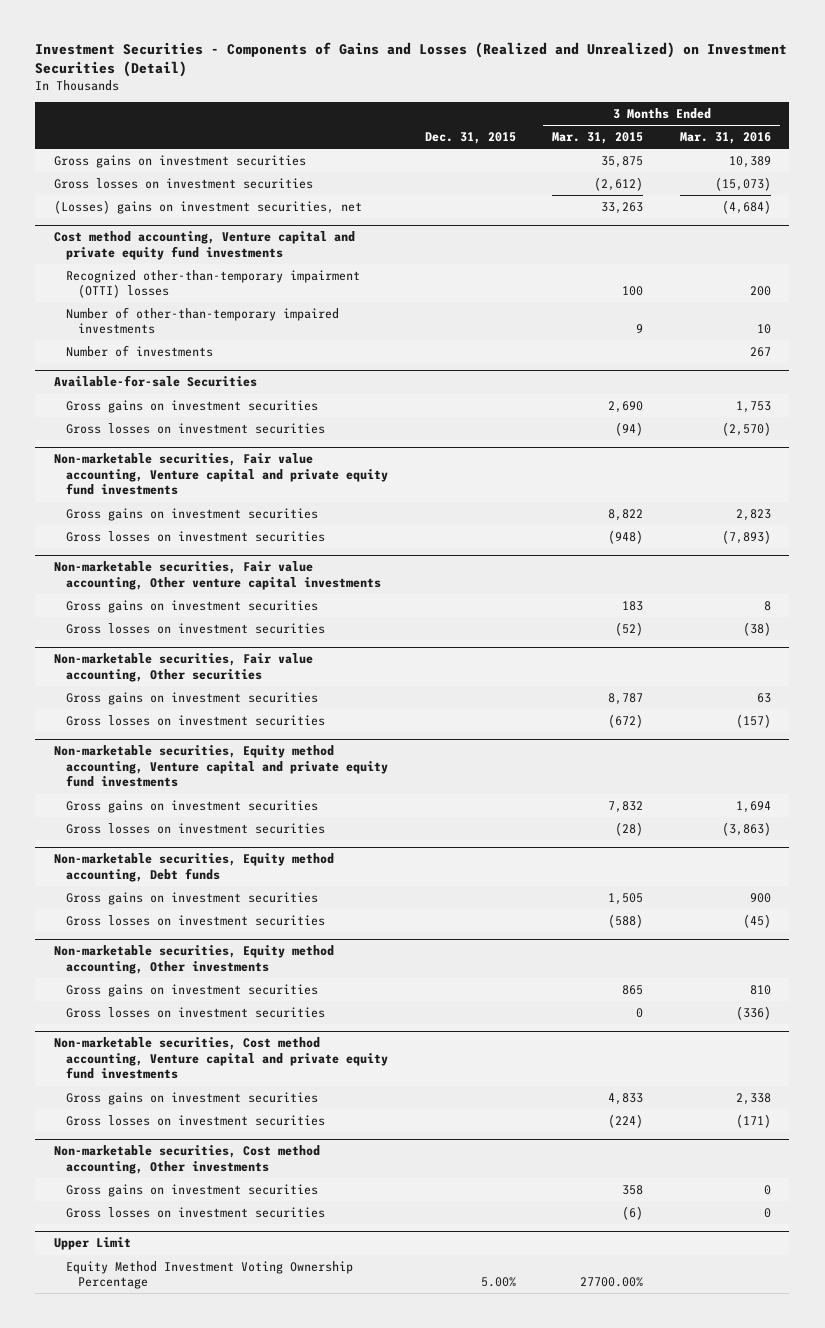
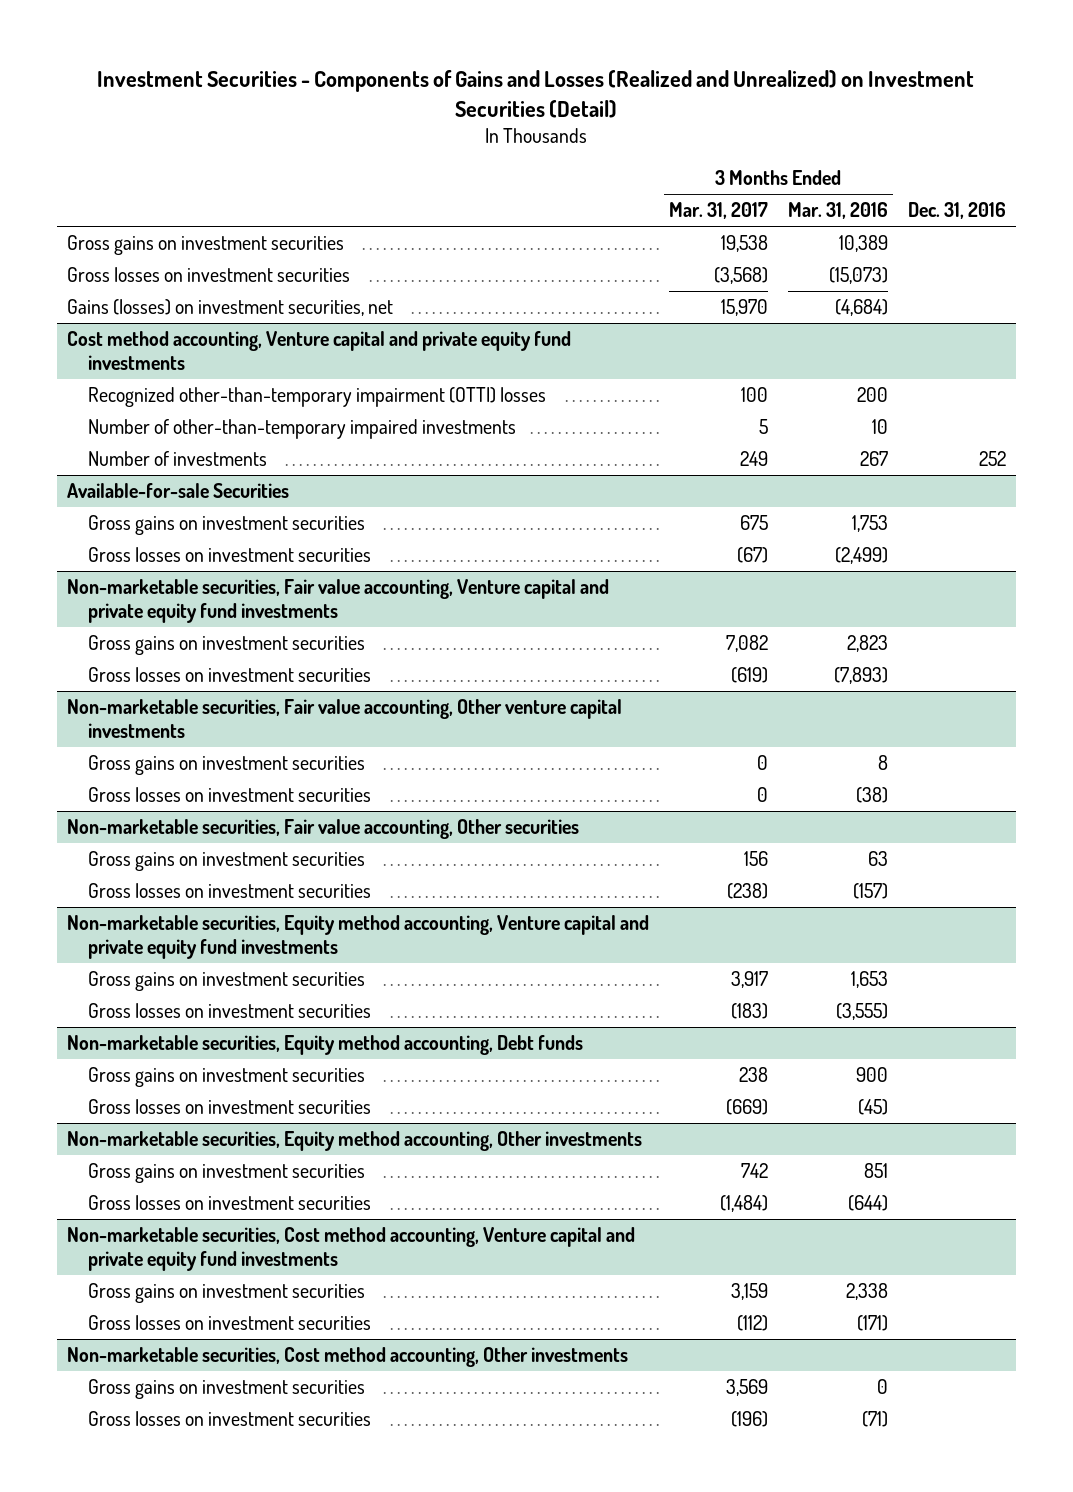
- | Dec. 31, 2015 | 3 Months Ended Mar. 31, 2015 | 3 Months Ended Mar. 31, 2016
+ | 3 Months Ended Mar. 31, 2017 | 3 Months Ended Mar. 31, 2016 | Dec. 31, 2016
- (Losses) gains on investment securities, net | | 33,263 | (4,684)
+ Gains (losses) on investment securities, net | 15,970 | (4,684) |
@ Available-for-sale Securities
- Gross losses on investment securities | | (94) | (2,570)
+ Gross losses on investment securities | (67) | (2,499) |
@ Non-marketable securities, Equity method accounting, Venture capital and private equity fund investments
- Gross gains on investment securities | | 7,832 | 1,694
- Gross losses on investment securities | | (28) | (3,863)
+ Gross gains on investment securities | 3,917 | 1,653 |
+ Gross losses on investment securities | (183) | (3,555) |
@ Non-marketable securities, Equity method accounting, Other investments
- Gross gains on investment securities | | 865 | 810
- Gross losses on investment securities | | 0 | (336)
+ Gross gains on investment securities | 742 | 851 |
+ Gross losses on investment securities | (1,484) | (644) |
@ Non-marketable securities, Cost method accounting, Other investments
- Gross losses on investment securities | | (6) | 0
- Upper Limit
- Equity Method Investment Voting Ownership Percentage | 5.00% | 27700.00% |
@ Non-marketable securities, Cost method accounting, Other investments
+ Gross losses on investment securities | (196) | (71) |

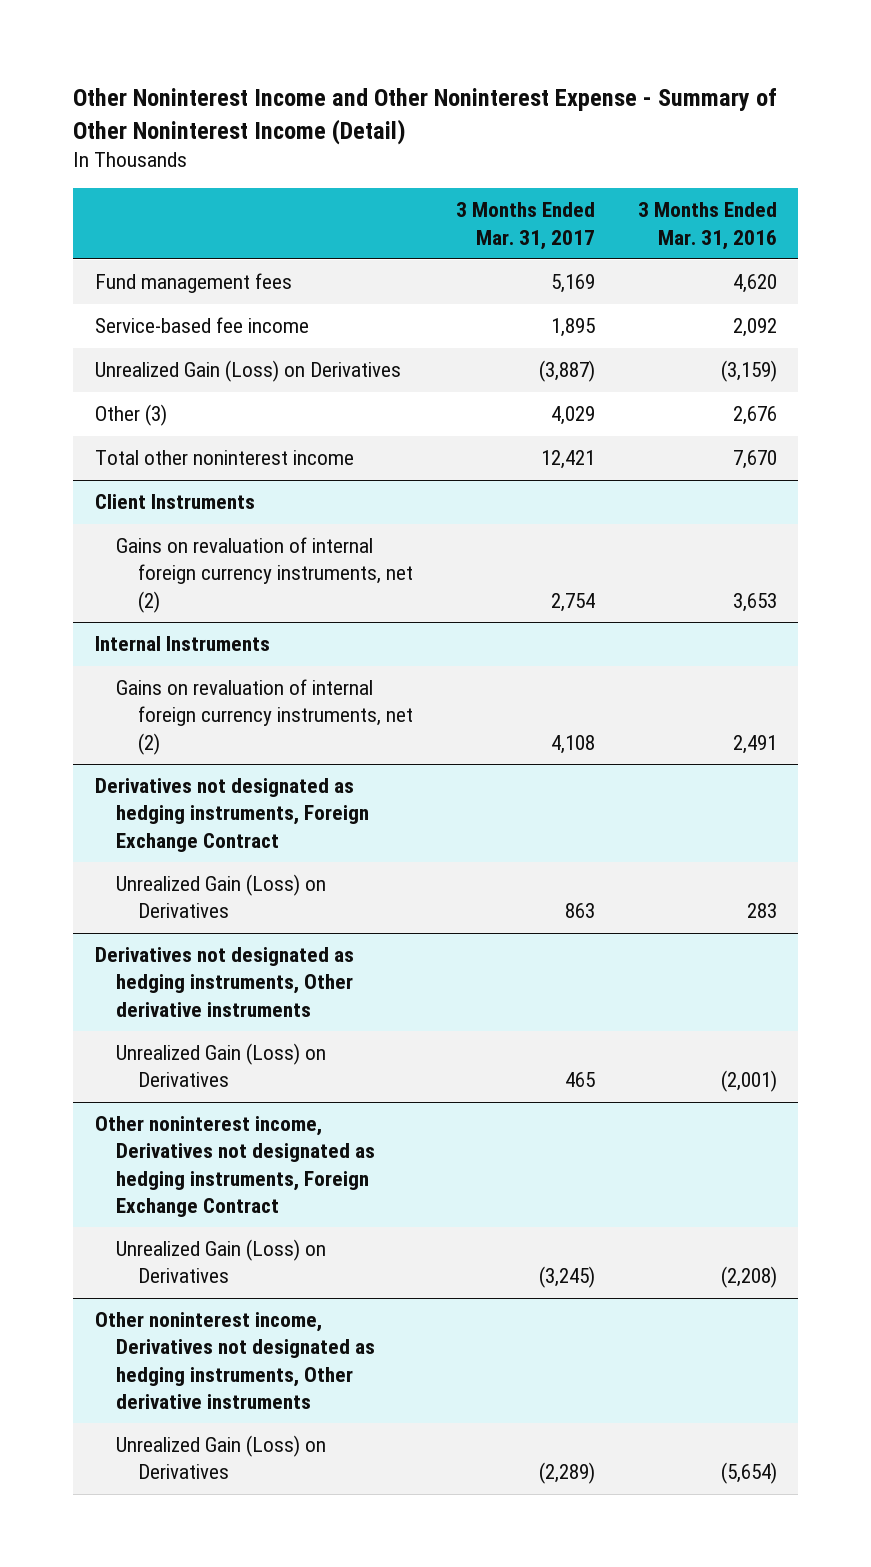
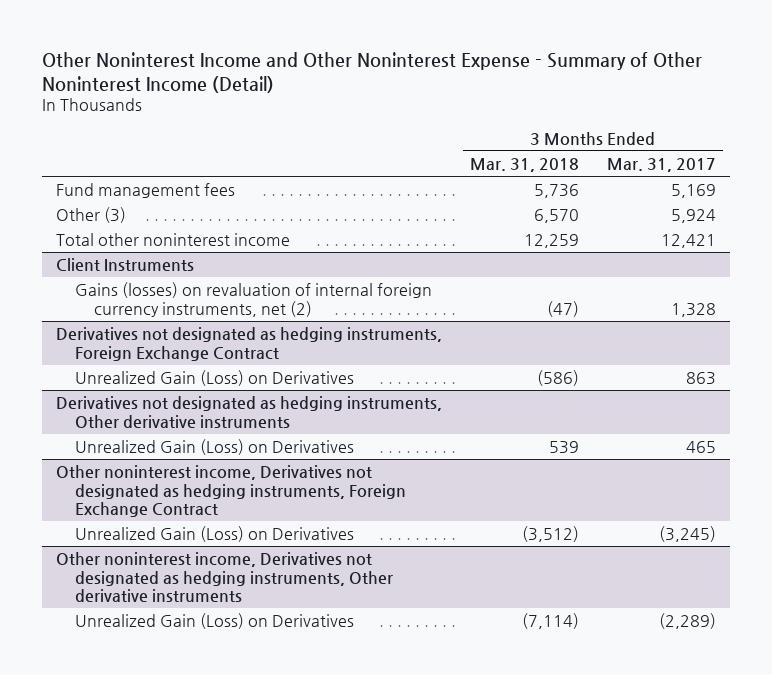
- | 3 Months Ended Mar. 31, 2017 | 3 Months Ended Mar. 31, 2016
+ | 3 Months Ended Mar. 31, 2018 | 3 Months Ended Mar. 31, 2017
- Service-based fee income | 1,895 | 2,092
- Unrealized Gain (Loss) on Derivatives | (3,887) | (3,159)
- Other (3) | 4,029 | 2,676
+ Other (3) | 6,570 | 5,924
@ Client Instruments
- Gains on revaluation of internal foreign currency instruments, net (2) | 2,754 | 3,653
- Internal Instruments
- Gains on revaluation of internal foreign currency instruments, net (2) | 4,108 | 2,491
@ Client Instruments
+ Gains (losses) on revaluation of internal foreign currency instruments, net (2) | (47) | 1,328

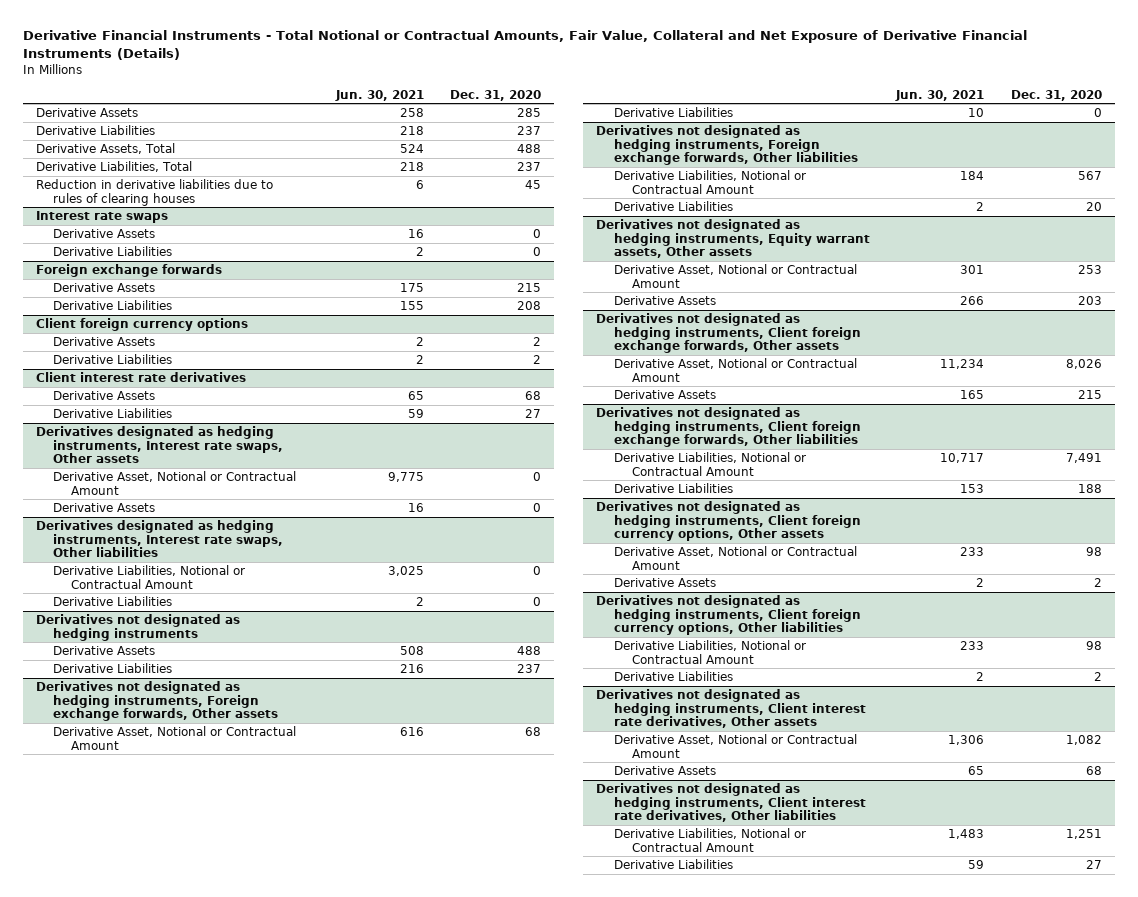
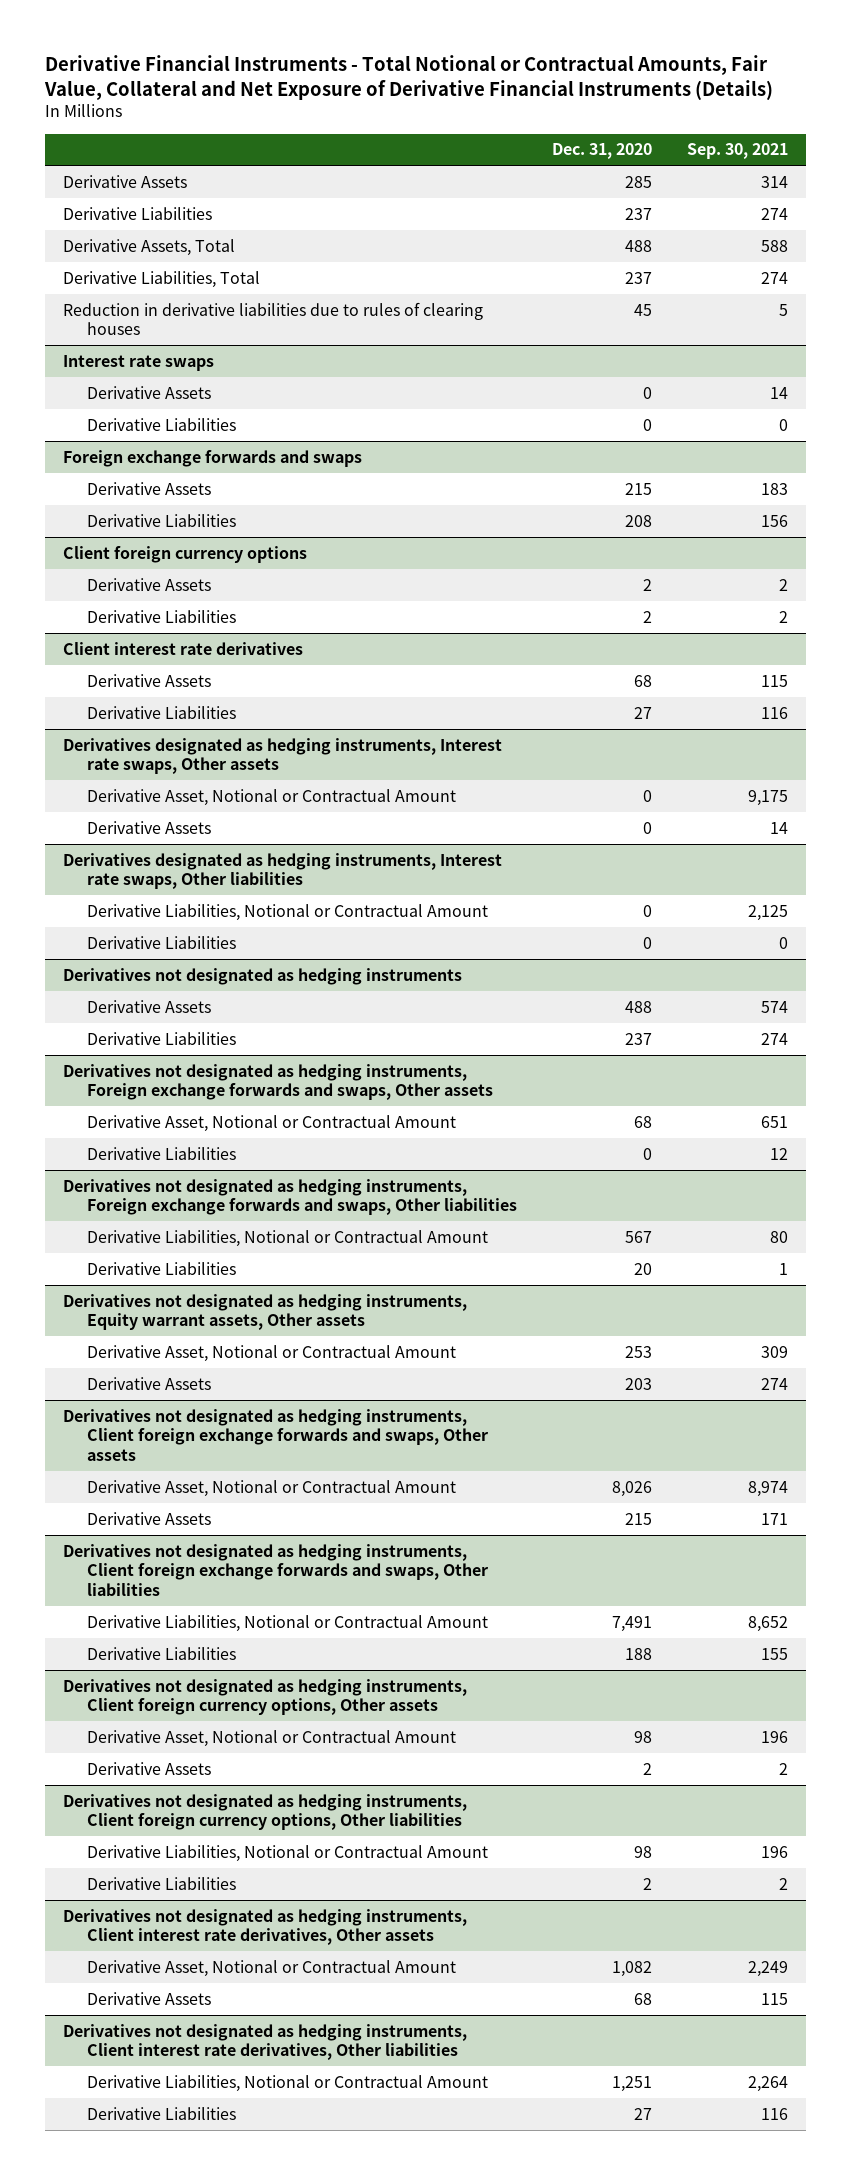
- | Jun. 30, 2021 | Dec. 31, 2020
+ | Dec. 31, 2020 | Sep. 30, 2021
- Foreign exchange forwards
+ Foreign exchange forwards and swaps
- Derivatives not designated as hedging instruments, Foreign exchange forwards, Other assets
+ Derivatives not designated as hedging instruments, Foreign exchange forwards and swaps, Other assets
- Derivatives not designated as hedging instruments, Foreign exchange forwards, Other liabilities
+ Derivatives not designated as hedging instruments, Foreign exchange forwards and swaps, Other liabilities
- Derivatives not designated as hedging instruments, Client foreign exchange forwards, Other assets
+ Derivatives not designated as hedging instruments, Client foreign exchange forwards and swaps, Other assets
- Derivatives not designated as hedging instruments, Client foreign exchange forwards, Other liabilities
+ Derivatives not designated as hedging instruments, Client foreign exchange forwards and swaps, Other liabilities

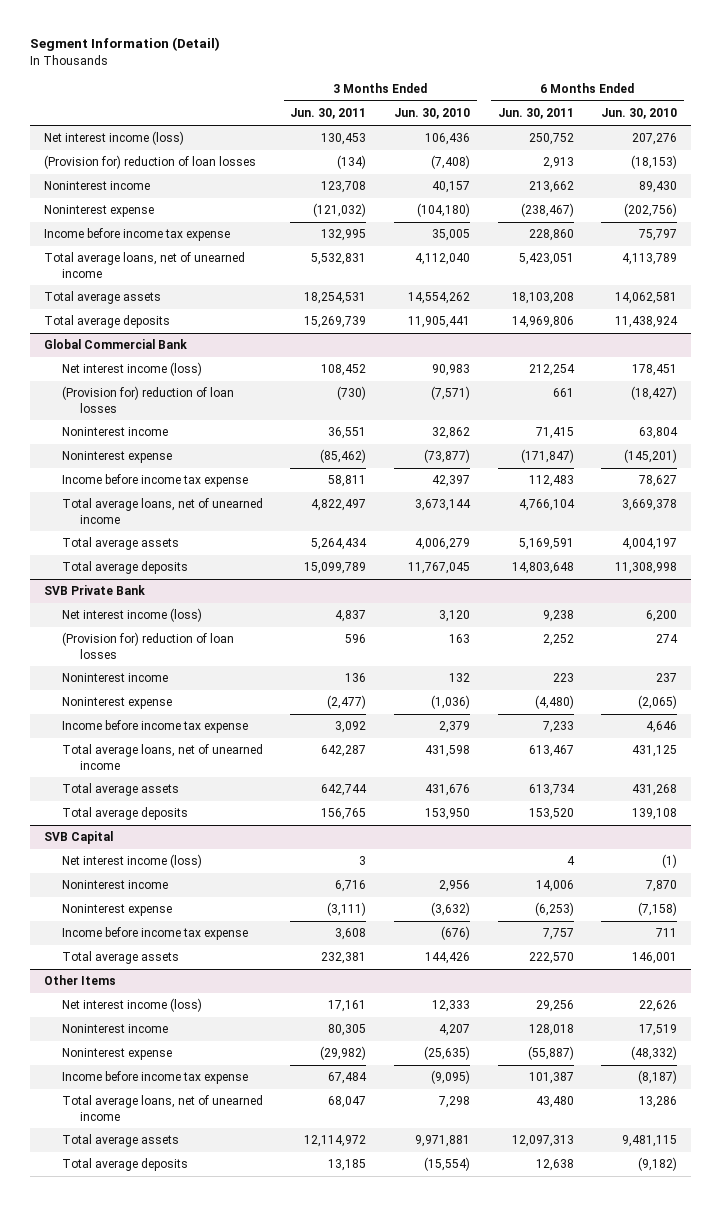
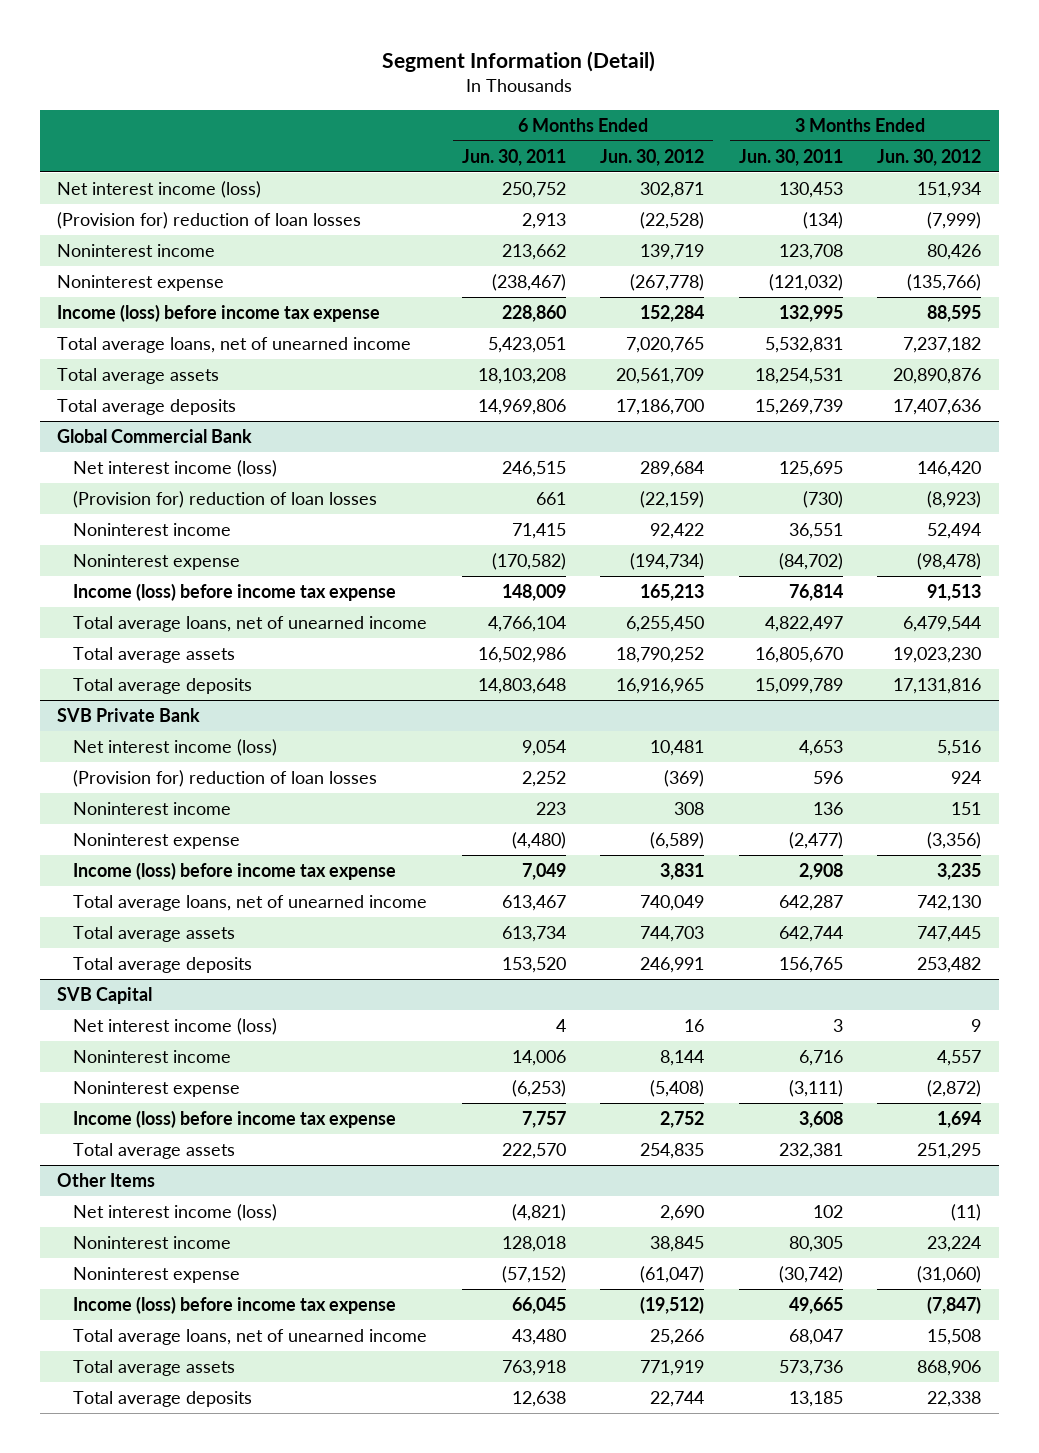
- | 3 Months Ended Jun. 30, 2011 | 3 Months Ended Jun. 30, 2010 | 6 Months Ended Jun. 30, 2011 | 6 Months Ended Jun. 30, 2010
+ | 6 Months Ended Jun. 30, 2011 | 6 Months Ended Jun. 30, 2012 | 3 Months Ended Jun. 30, 2011 | 3 Months Ended Jun. 30, 2012
- Income before income tax expense | 132,995 | 35,005 | 228,860 | 75,797
+ Income (loss) before income tax expense | 228,860 | 152,284 | 132,995 | 88,595
@ Global Commercial Bank
- Net interest income (loss) | 108,452 | 90,983 | 212,254 | 178,451
+ Net interest income (loss) | 246,515 | 289,684 | 125,695 | 146,420
- Noninterest expense | (85,462) | (73,877) | (171,847) | (145,201)
- Income before income tax expense | 58,811 | 42,397 | 112,483 | 78,627
+ Noninterest expense | (170,582) | (194,734) | (84,702) | (98,478)
+ Income (loss) before income tax expense | 148,009 | 165,213 | 76,814 | 91,513
- Total average assets | 5,264,434 | 4,006,279 | 5,169,591 | 4,004,197
+ Total average assets | 16,502,986 | 18,790,252 | 16,805,670 | 19,023,230
@ SVB Private Bank
- Net interest income (loss) | 4,837 | 3,120 | 9,238 | 6,200
+ Net interest income (loss) | 9,054 | 10,481 | 4,653 | 5,516
- Income before income tax expense | 3,092 | 2,379 | 7,233 | 4,646
+ Income (loss) before income tax expense | 7,049 | 3,831 | 2,908 | 3,235
@ SVB Capital
- Income before income tax expense | 3,608 | (676) | 7,757 | 711
+ Income (loss) before income tax expense | 7,757 | 2,752 | 3,608 | 1,694
@ Other Items
- Net interest income (loss) | 17,161 | 12,333 | 29,256 | 22,626
+ Net interest income (loss) | (4,821) | 2,690 | 102 | (11)
- Noninterest expense | (29,982) | (25,635) | (55,887) | (48,332)
- Income before income tax expense | 67,484 | (9,095) | 101,387 | (8,187)
+ Noninterest expense | (57,152) | (61,047) | (30,742) | (31,060)
+ Income (loss) before income tax expense | 66,045 | (19,512) | 49,665 | (7,847)
- Total average assets | 12,114,972 | 9,971,881 | 12,097,313 | 9,481,115
+ Total average assets | 763,918 | 771,919 | 573,736 | 868,906

